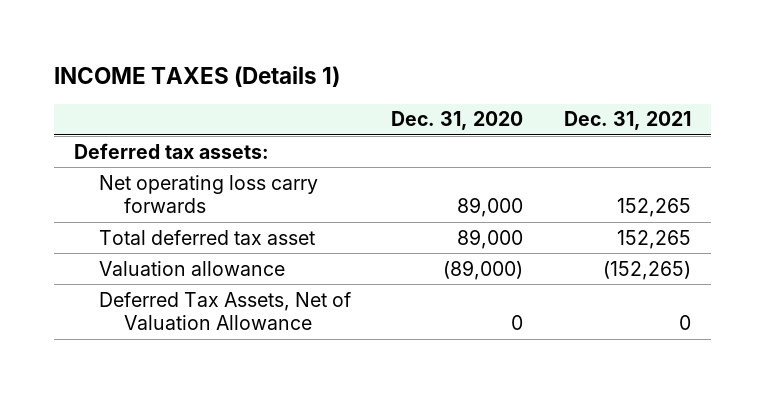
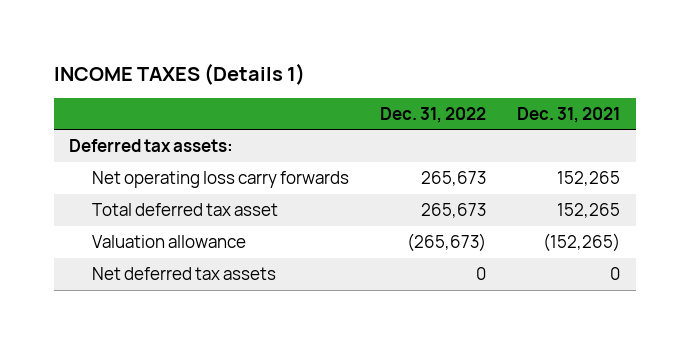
- | Dec. 31, 2020 | Dec. 31, 2021
+ | Dec. 31, 2022 | Dec. 31, 2021
- Deferred Tax Assets, Net of Valuation Allowance | 0 | 0
+ Net deferred tax assets | 0 | 0

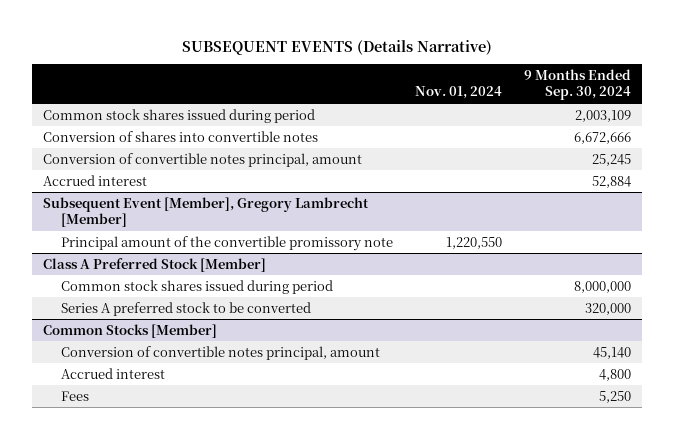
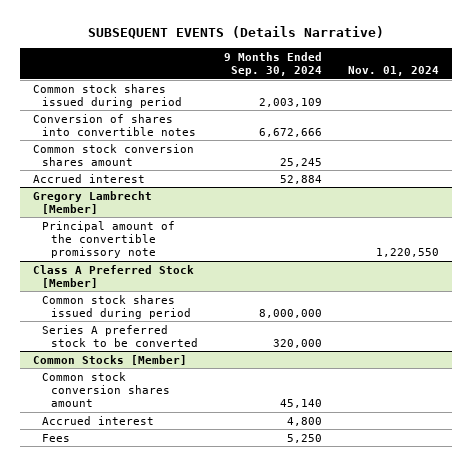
- | Nov. 01, 2024 | 9 Months Ended Sep. 30, 2024
+ | 9 Months Ended Sep. 30, 2024 | Nov. 01, 2024
- Conversion of convertible notes principal, amount | | 25,245
+ Common stock conversion shares amount | 25,245 |
- Subsequent Event [Member], Gregory Lambrecht [Member]
+ Gregory Lambrecht [Member]
@ Common Stocks [Member]
- Conversion of convertible notes principal, amount | | 45,140
+ Common stock conversion shares amount | 45,140 |

